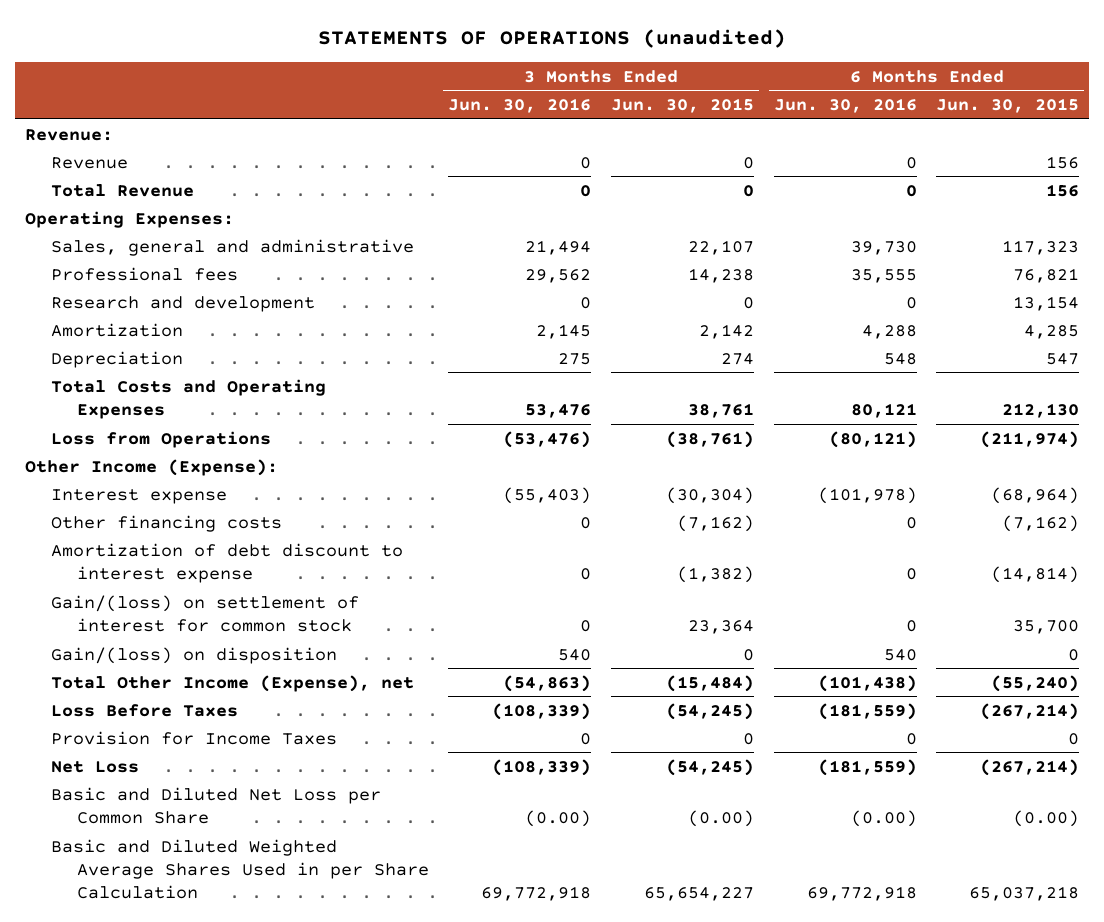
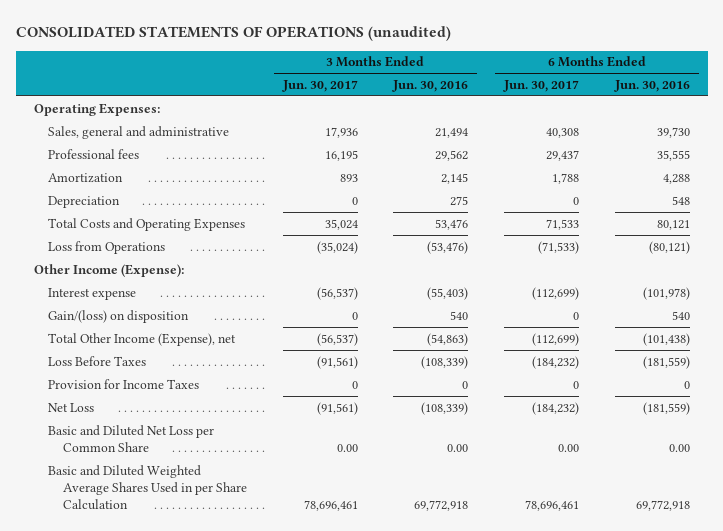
- STATEMENTS OF OPERATIONS (unaudited)
+ CONSOLIDATED STATEMENTS OF OPERATIONS (unaudited)
- | 3 Months Ended Jun. 30, 2016 | 3 Months Ended Jun. 30, 2015 | 6 Months Ended Jun. 30, 2016 | 6 Months Ended Jun. 30, 2015
+ | 3 Months Ended Jun. 30, 2017 | 3 Months Ended Jun. 30, 2016 | 6 Months Ended Jun. 30, 2017 | 6 Months Ended Jun. 30, 2016
- Revenue:
- Revenue | 0 | 0 | 0 | 156
- Total Revenue | 0 | 0 | 0 | 156
- Research and development | 0 | 0 | 0 | 13,154
- Other financing costs | 0 | (7,162) | 0 | (7,162)
- Amortization of debt discount to interest expense | 0 | (1,382) | 0 | (14,814)
- Gain/(loss) on settlement of interest for common stock | 0 | 23,364 | 0 | 35,700
- Basic and Diluted Net Loss per Common Share | (0.00) | (0.00) | (0.00) | (0.00)
+ Basic and Diluted Net Loss per Common Share | 0.00 | 0.00 | 0.00 | 0.00

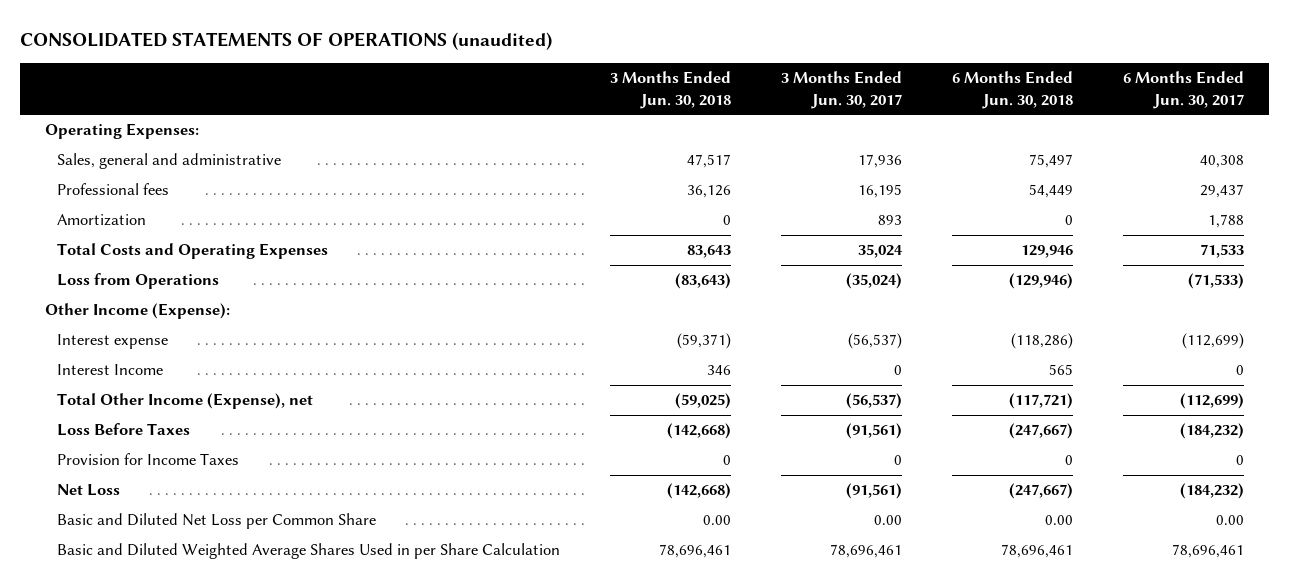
- | 3 Months Ended Jun. 30, 2017 | 3 Months Ended Jun. 30, 2016 | 6 Months Ended Jun. 30, 2017 | 6 Months Ended Jun. 30, 2016
+ | 3 Months Ended Jun. 30, 2018 | 3 Months Ended Jun. 30, 2017 | 6 Months Ended Jun. 30, 2018 | 6 Months Ended Jun. 30, 2017
- Depreciation | 0 | 275 | 0 | 548
- Gain/(loss) on disposition | 0 | 540 | 0 | 540
+ Interest Income | 346 | 0 | 565 | 0

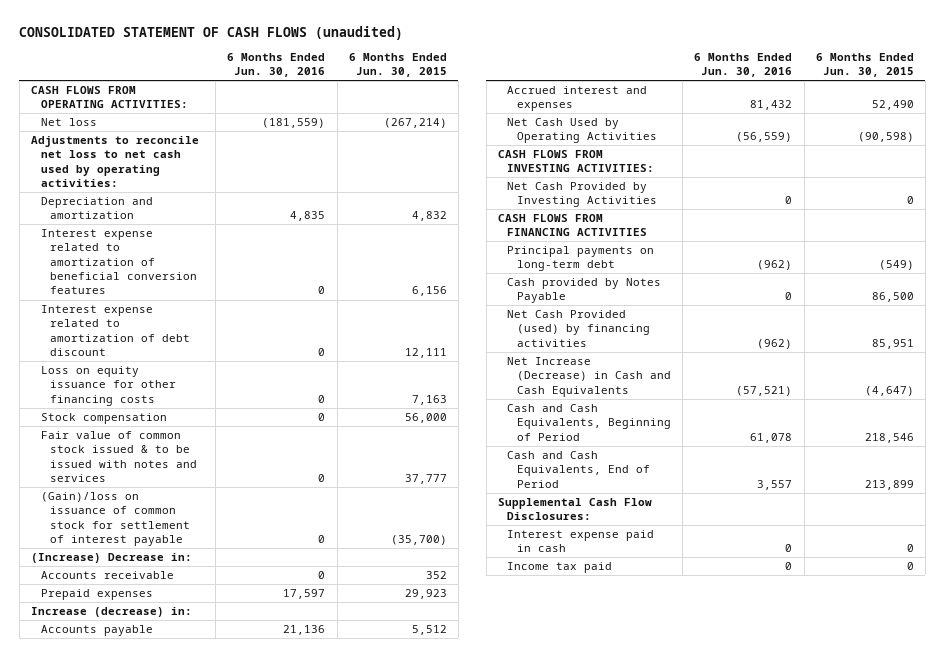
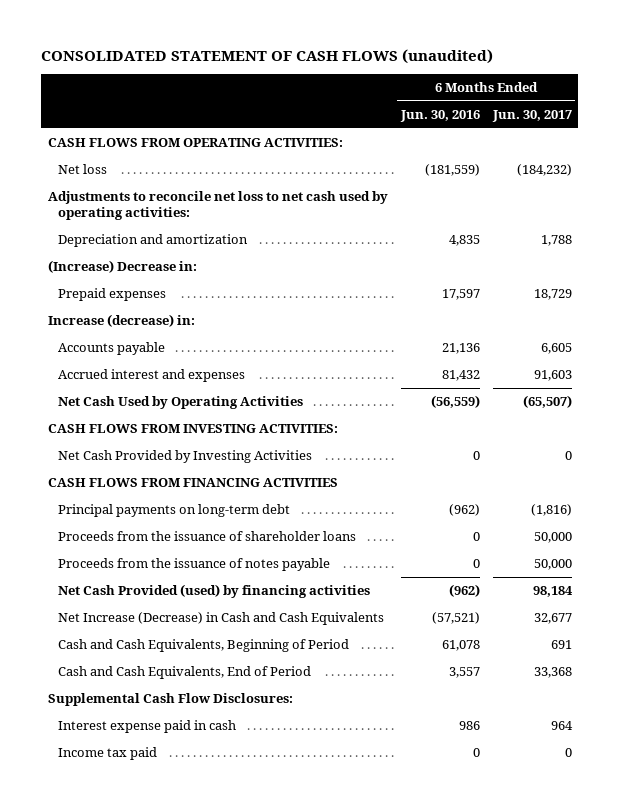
- | 6 Months Ended Jun. 30, 2016 | 6 Months Ended Jun. 30, 2015
+ | 6 Months Ended Jun. 30, 2016 | 6 Months Ended Jun. 30, 2017
- Interest expense related to amortization of beneficial conversion features | 0 | 6,156
- Interest expense related to amortization of debt discount | 0 | 12,111
- Loss on equity issuance for other financing costs | 0 | 7,163
- Stock compensation | 0 | 56,000
- Fair value of common stock issued & to be issued with notes and services | 0 | 37,777
- (Gain)/loss on issuance of common stock for settlement of interest payable | 0 | (35,700)
- Accounts receivable | 0 | 352
- Cash provided by Notes Payable | 0 | 86,500
+ Proceeds from the issuance of shareholder loans | 0 | 50,000
+ Proceeds from the issuance of notes payable | 0 | 50,000
- Interest expense paid in cash | 0 | 0
+ Interest expense paid in cash | 986 | 964

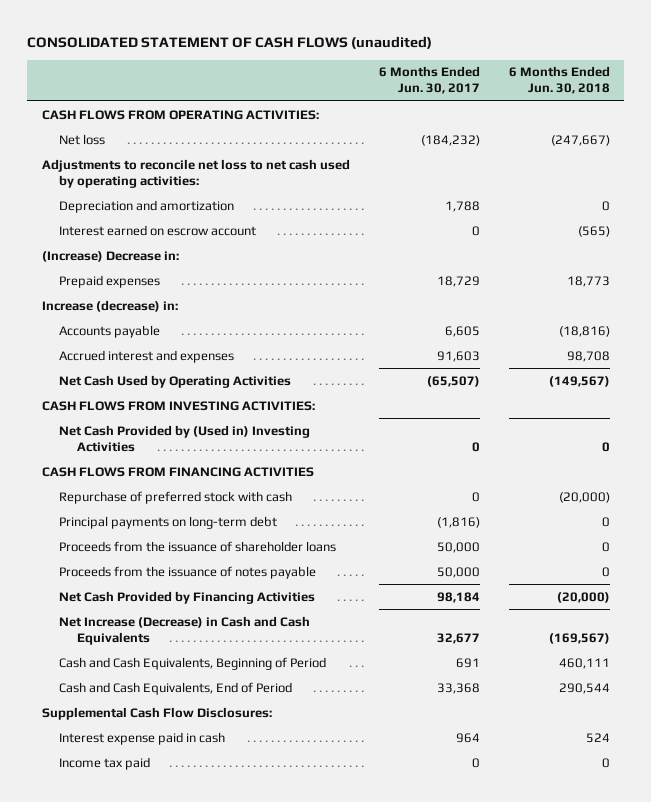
- | 6 Months Ended Jun. 30, 2016 | 6 Months Ended Jun. 30, 2017
+ | 6 Months Ended Jun. 30, 2017 | 6 Months Ended Jun. 30, 2018
+ Interest earned on escrow account | 0 | (565)
- Net Cash Provided by Investing Activities | 0 | 0
+ Net Cash Provided by (Used in) Investing Activities | 0 | 0
+ Repurchase of preferred stock with cash | 0 | (20,000)
- Net Cash Provided (used) by financing activities | (962) | 98,184
+ Net Cash Provided by Financing Activities | 98,184 | (20,000)

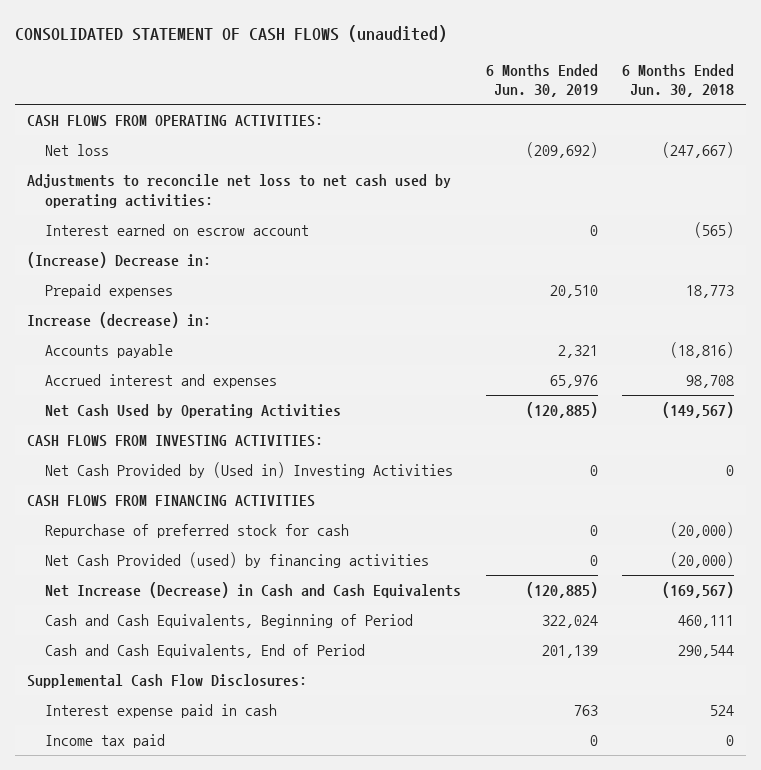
- | 6 Months Ended Jun. 30, 2017 | 6 Months Ended Jun. 30, 2018
+ | 6 Months Ended Jun. 30, 2019 | 6 Months Ended Jun. 30, 2018
- Depreciation and amortization | 1,788 | 0
- Repurchase of preferred stock with cash | 0 | (20,000)
- Principal payments on long-term debt | (1,816) | 0
- Proceeds from the issuance of shareholder loans | 50,000 | 0
- Proceeds from the issuance of notes payable | 50,000 | 0
- Net Cash Provided by Financing Activities | 98,184 | (20,000)
+ Repurchase of preferred stock for cash | 0 | (20,000)
+ Net Cash Provided (used) by financing activities | 0 | (20,000)

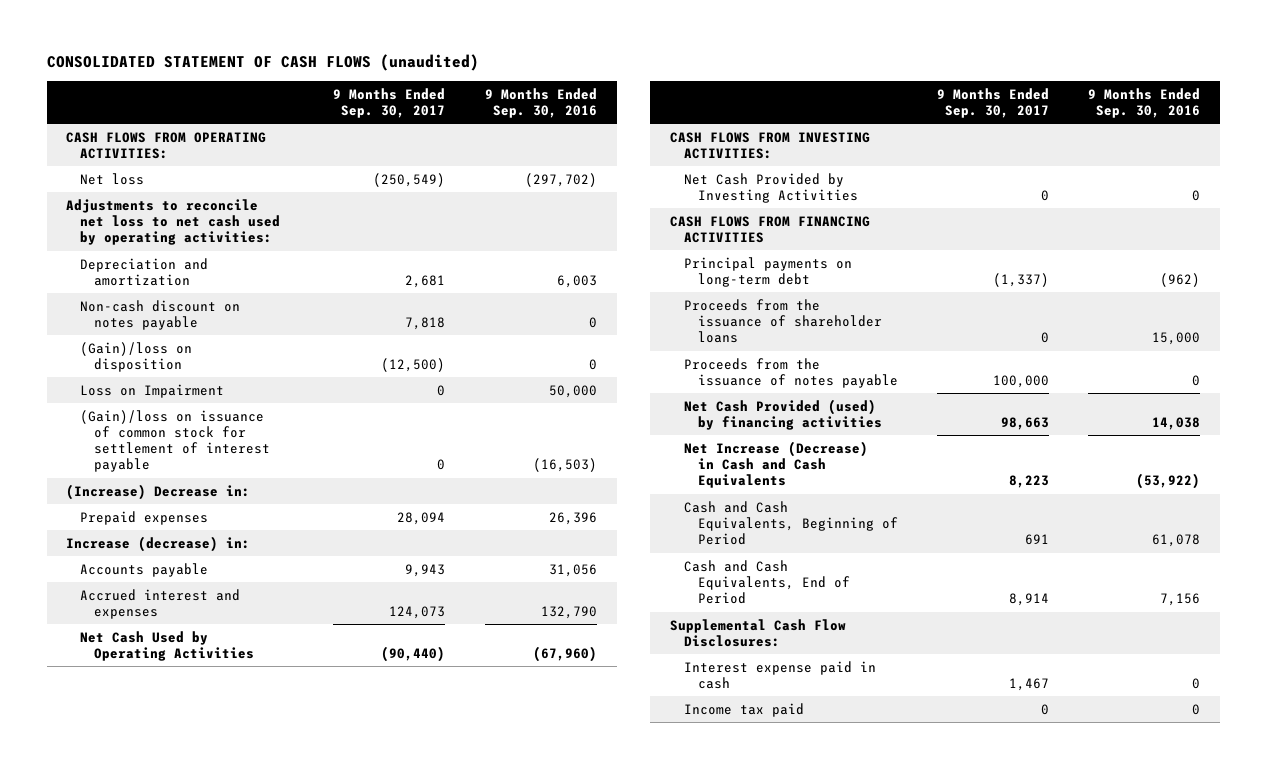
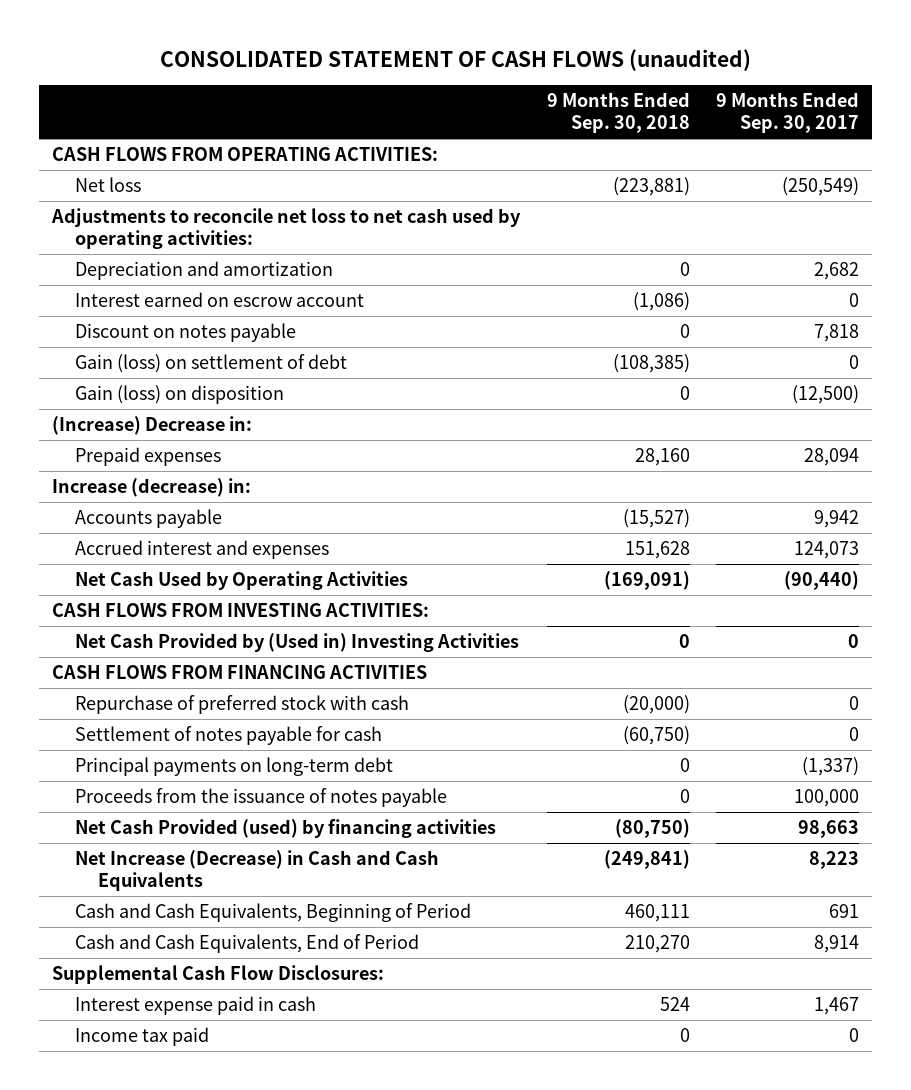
- | 9 Months Ended Sep. 30, 2017 | 9 Months Ended Sep. 30, 2016
+ | 9 Months Ended Sep. 30, 2018 | 9 Months Ended Sep. 30, 2017
- Depreciation and amortization | 2,681 | 6,003
- Non-cash discount on notes payable | 7,818 | 0
- (Gain)/loss on disposition | (12,500) | 0
- Loss on Impairment | 0 | 50,000
- (Gain)/loss on issuance of common stock for settlement of interest payable | 0 | (16,503)
+ Depreciation and amortization | 0 | 2,682
+ Interest earned on escrow account | (1,086) | 0
+ Discount on notes payable | 0 | 7,818
+ Gain (loss) on settlement of debt | (108,385) | 0
+ Gain (loss) on disposition | 0 | (12,500)
- Accounts payable | 9,943 | 31,056
+ Accounts payable | (15,527) | 9,942
- Net Cash Provided by Investing Activities | 0 | 0
+ Net Cash Provided by (Used in) Investing Activities | 0 | 0
+ Repurchase of preferred stock with cash | (20,000) | 0
+ Settlement of notes payable for cash | (60,750) | 0
- Proceeds from the issuance of shareholder loans | 0 | 15,000

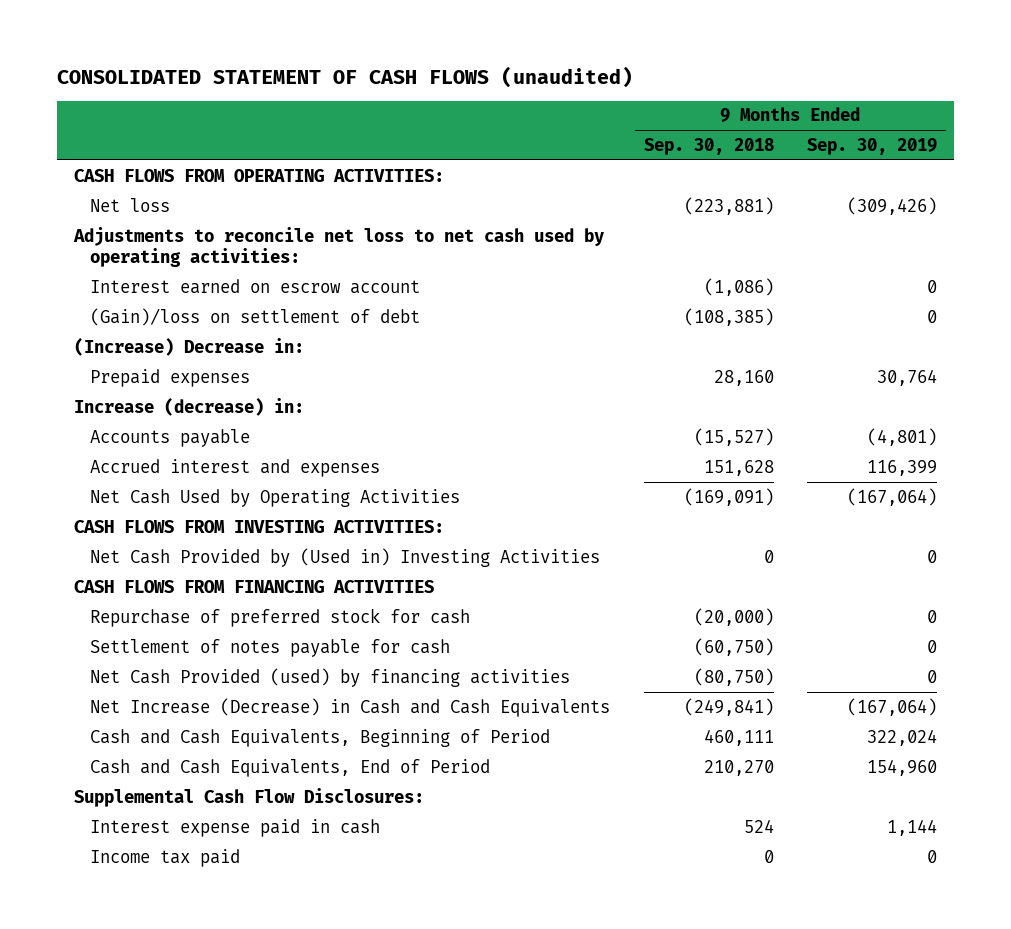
- | 9 Months Ended Sep. 30, 2018 | 9 Months Ended Sep. 30, 2017
+ | 9 Months Ended Sep. 30, 2018 | 9 Months Ended Sep. 30, 2019
- Depreciation and amortization | 0 | 2,682
- Discount on notes payable | 0 | 7,818
- Gain (loss) on settlement of debt | (108,385) | 0
- Gain (loss) on disposition | 0 | (12,500)
+ (Gain)/loss on settlement of debt | (108,385) | 0
- Repurchase of preferred stock with cash | (20,000) | 0
+ Repurchase of preferred stock for cash | (20,000) | 0
- Principal payments on long-term debt | 0 | (1,337)
- Proceeds from the issuance of notes payable | 0 | 100,000

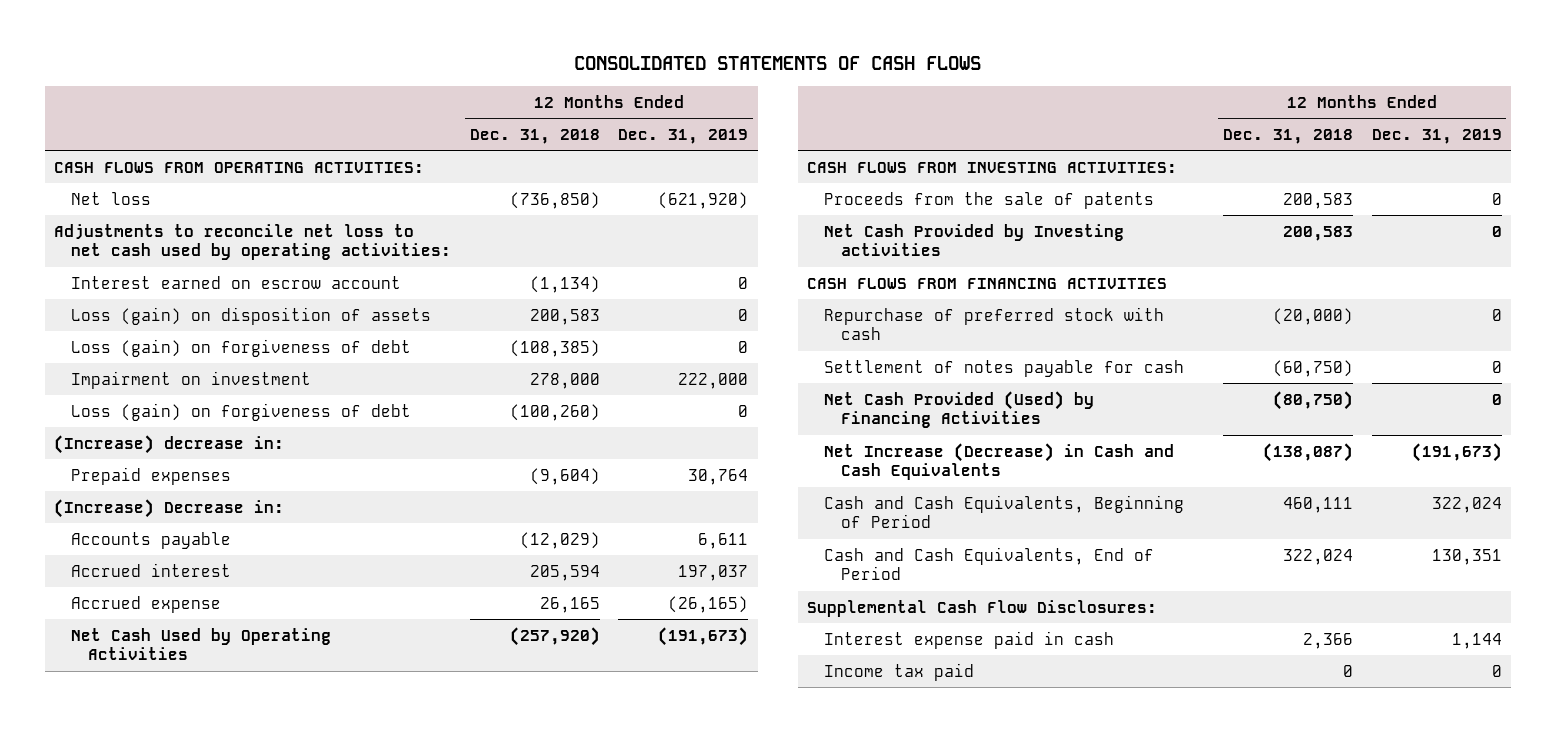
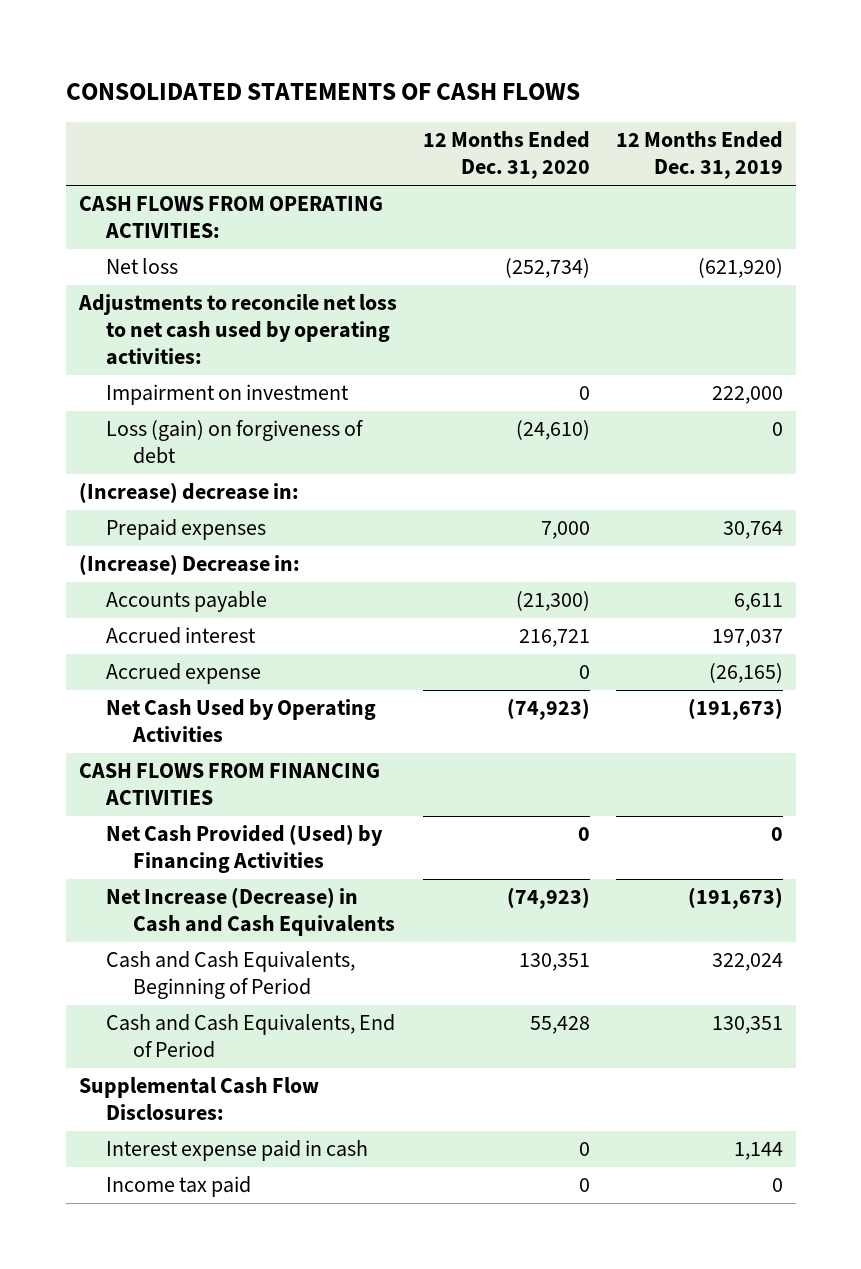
- | 12 Months Ended Dec. 31, 2018 | 12 Months Ended Dec. 31, 2019
+ | 12 Months Ended Dec. 31, 2020 | 12 Months Ended Dec. 31, 2019
- Interest earned on escrow account | (1,134) | 0
- Loss (gain) on disposition of assets | 200,583 | 0
- Loss (gain) on forgiveness of debt | (108,385) | 0
- CASH FLOWS FROM INVESTING ACTIVITIES:
- Proceeds from the sale of patents | 200,583 | 0
- Net Cash Provided by Investing activities | 200,583 | 0
- Repurchase of preferred stock with cash | (20,000) | 0
- Settlement of notes payable for cash | (60,750) | 0

